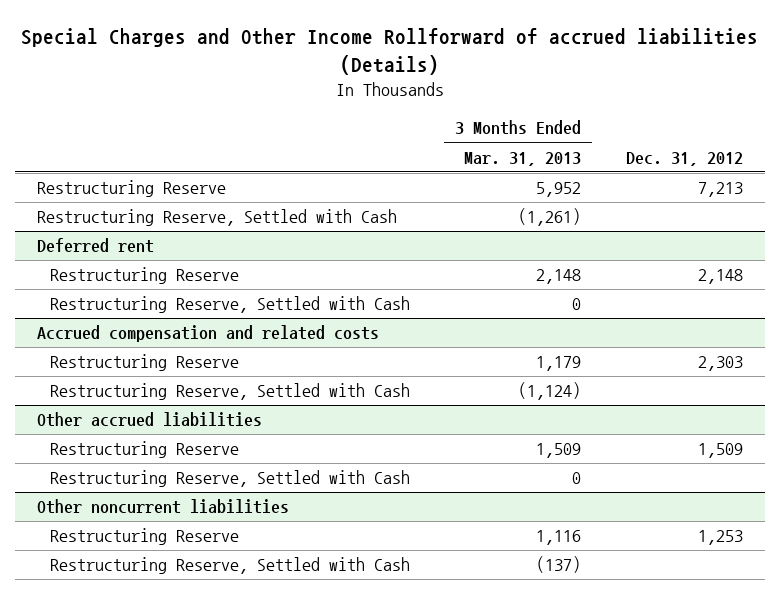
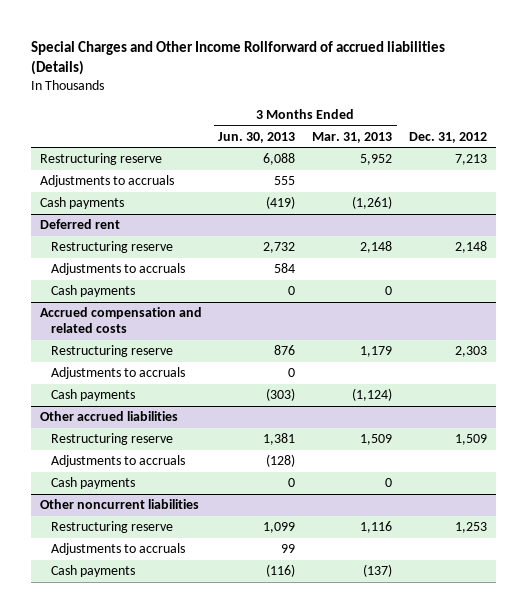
- | 3 Months Ended Mar. 31, 2013 | Dec. 31, 2012
+ | 3 Months Ended Jun. 30, 2013 | 3 Months Ended Mar. 31, 2013 | Dec. 31, 2012
- Restructuring Reserve | 5,952 | 7,213
- Restructuring Reserve, Settled with Cash | (1,261) |
+ Restructuring reserve | 6,088 | 5,952 | 7,213
+ Adjustments to accruals | 555 | |
+ Cash payments | (419) | (1,261) |
@ Deferred rent
- Restructuring Reserve | 2,148 | 2,148
- Restructuring Reserve, Settled with Cash | 0 |
+ Restructuring reserve | 2,732 | 2,148 | 2,148
+ Adjustments to accruals | 584 | |
+ Cash payments | 0 | 0 |
@ Accrued compensation and related costs
- Restructuring Reserve | 1,179 | 2,303
- Restructuring Reserve, Settled with Cash | (1,124) |
+ Restructuring reserve | 876 | 1,179 | 2,303
+ Adjustments to accruals | 0 | |
+ Cash payments | (303) | (1,124) |
@ Other accrued liabilities
- Restructuring Reserve | 1,509 | 1,509
- Restructuring Reserve, Settled with Cash | 0 |
+ Restructuring reserve | 1,381 | 1,509 | 1,509
+ Adjustments to accruals | (128) | |
+ Cash payments | 0 | 0 |
@ Other noncurrent liabilities
- Restructuring Reserve | 1,116 | 1,253
- Restructuring Reserve, Settled with Cash | (137) |
+ Restructuring reserve | 1,099 | 1,116 | 1,253
+ Adjustments to accruals | 99 | |
+ Cash payments | (116) | (137) |

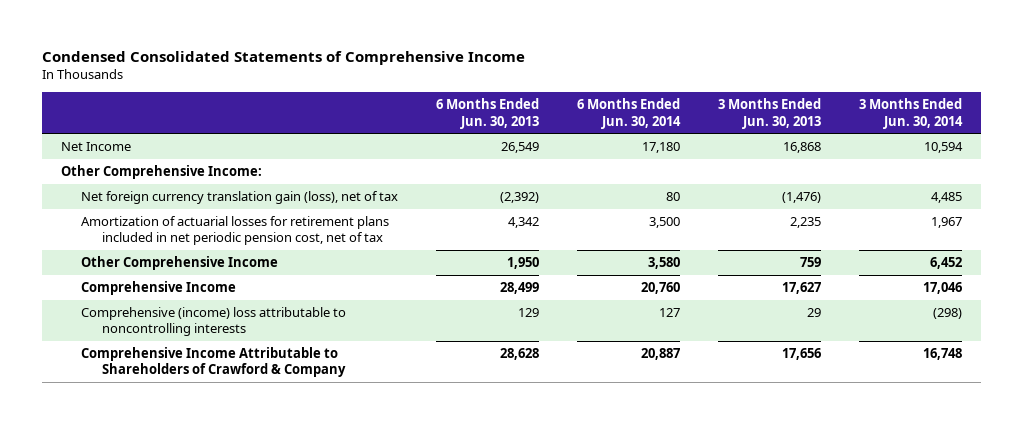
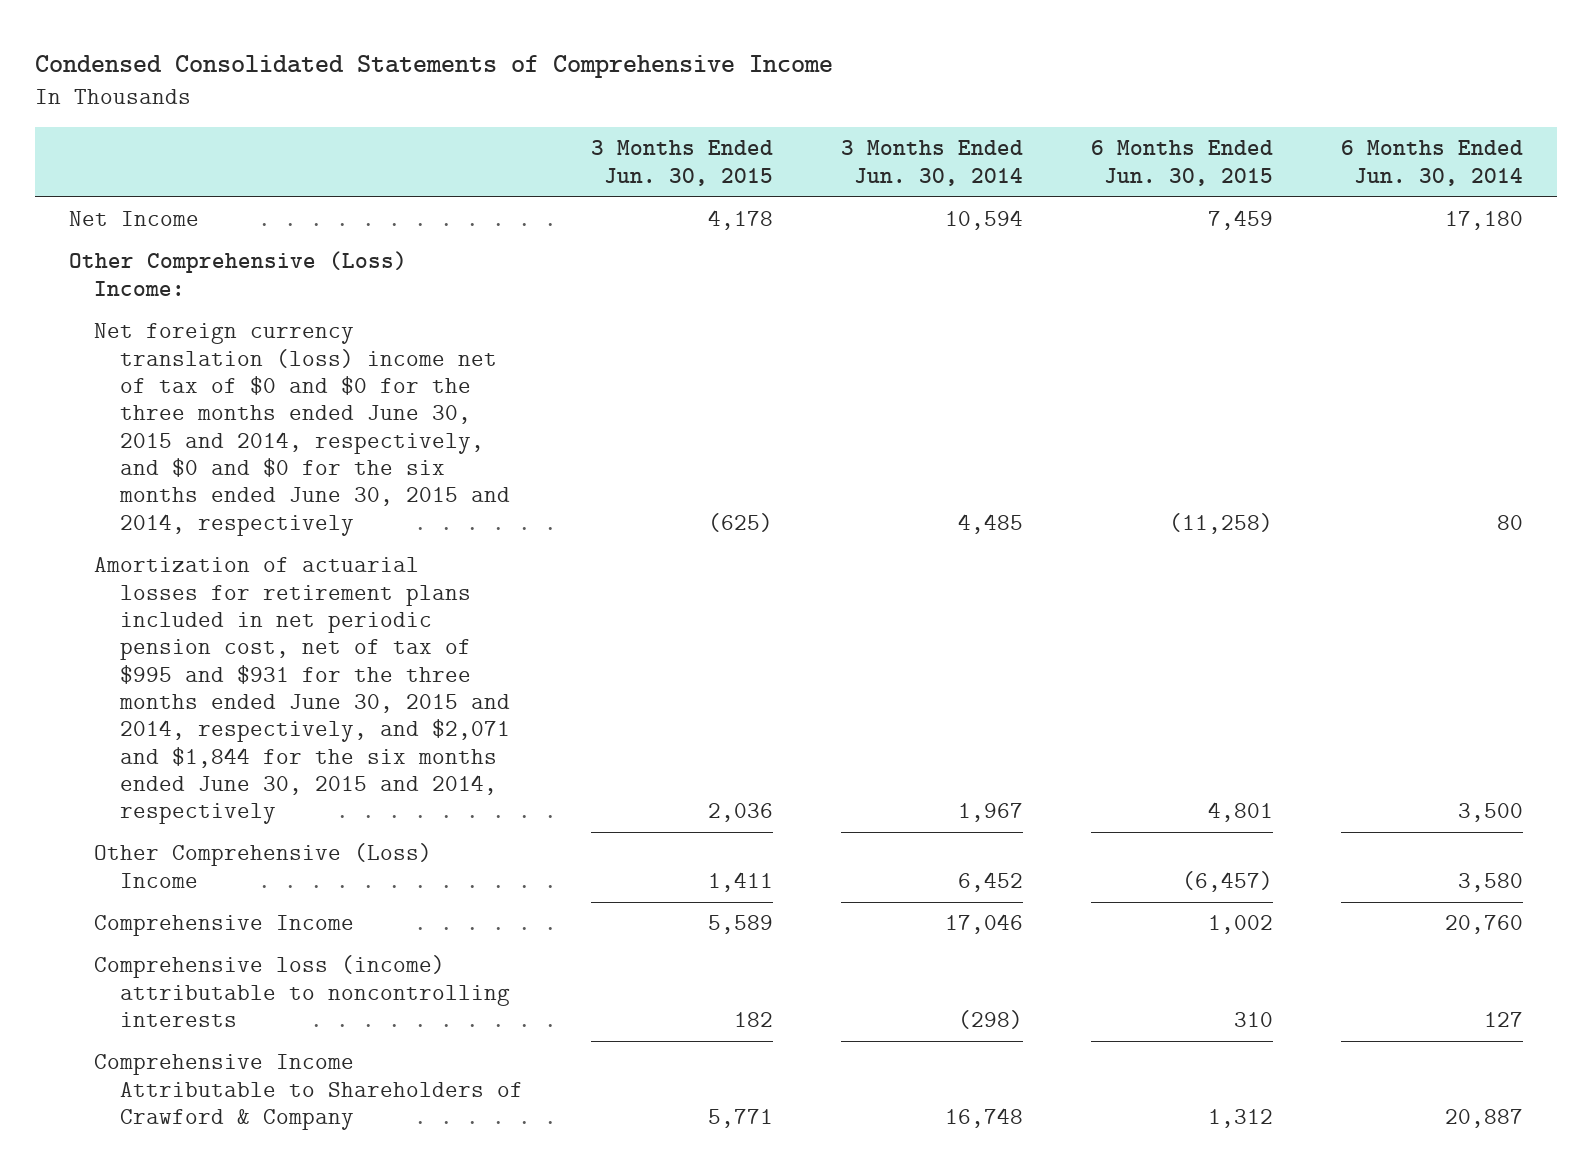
- | 6 Months Ended Jun. 30, 2013 | 6 Months Ended Jun. 30, 2014 | 3 Months Ended Jun. 30, 2013 | 3 Months Ended Jun. 30, 2014
+ | 3 Months Ended Jun. 30, 2015 | 3 Months Ended Jun. 30, 2014 | 6 Months Ended Jun. 30, 2015 | 6 Months Ended Jun. 30, 2014
- Other Comprehensive Income:
- Net foreign currency translation gain (loss), net of tax | (2,392) | 80 | (1,476) | 4,485
- Amortization of actuarial losses for retirement plans included in net periodic pension cost, net of tax | 4,342 | 3,500 | 2,235 | 1,967
- Other Comprehensive Income | 1,950 | 3,580 | 759 | 6,452
+ Other Comprehensive (Loss) Income:
+ Net foreign currency translation (loss) income net of tax of $0 and $0 for the three months ended June 30, 2015 and 2014, respectively, and $0 and $0 for the six months ended June 30, 2015 and 2014, respectively | (625) | 4,485 | (11,258) | 80
+ Amortization of actuarial losses for retirement plans included in net periodic pension cost, net of tax of $995 and $931 for the three months ended June 30, 2015 and 2014, respectively, and $2,071 and $1,844 for the six months ended June 30, 2015 and 2014, respectively | 2,036 | 1,967 | 4,801 | 3,500
+ Other Comprehensive (Loss) Income | 1,411 | 6,452 | (6,457) | 3,580
- Comprehensive (income) loss attributable to noncontrolling interests | 129 | 127 | 29 | (298)
+ Comprehensive loss (income) attributable to noncontrolling interests | 182 | (298) | 310 | 127

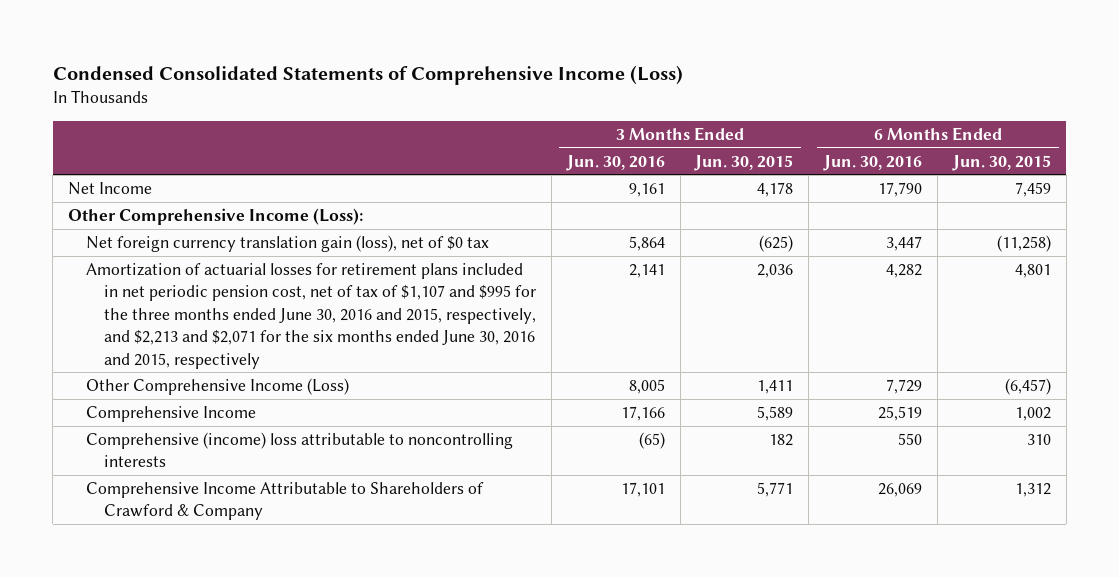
- Condensed Consolidated Statements of Comprehensive Income
+ Condensed Consolidated Statements of Comprehensive Income (Loss)
- | 3 Months Ended Jun. 30, 2015 | 3 Months Ended Jun. 30, 2014 | 6 Months Ended Jun. 30, 2015 | 6 Months Ended Jun. 30, 2014
+ | 3 Months Ended Jun. 30, 2016 | 3 Months Ended Jun. 30, 2015 | 6 Months Ended Jun. 30, 2016 | 6 Months Ended Jun. 30, 2015
- Other Comprehensive (Loss) Income:
- Net foreign currency translation (loss) income net of tax of $0 and $0 for the three months ended June 30, 2015 and 2014, respectively, and $0 and $0 for the six months ended June 30, 2015 and 2014, respectively | (625) | 4,485 | (11,258) | 80
- Amortization of actuarial losses for retirement plans included in net periodic pension cost, net of tax of $995 and $931 for the three months ended June 30, 2015 and 2014, respectively, and $2,071 and $1,844 for the six months ended June 30, 2015 and 2014, respectively | 2,036 | 1,967 | 4,801 | 3,500
- Other Comprehensive (Loss) Income | 1,411 | 6,452 | (6,457) | 3,580
+ Other Comprehensive Income (Loss):
+ Net foreign currency translation gain (loss), net of $0 tax | 5,864 | (625) | 3,447 | (11,258)
+ Amortization of actuarial losses for retirement plans included in net periodic pension cost, net of tax of $1,107 and $995 for the three months ended June 30, 2016 and 2015, respectively, and $2,213 and $2,071 for the six months ended June 30, 2016 and 2015, respectively | 2,141 | 2,036 | 4,282 | 4,801
+ Other Comprehensive Income (Loss) | 8,005 | 1,411 | 7,729 | (6,457)
- Comprehensive loss (income) attributable to noncontrolling interests | 182 | (298) | 310 | 127
+ Comprehensive (income) loss attributable to noncontrolling interests | (65) | 182 | 550 | 310

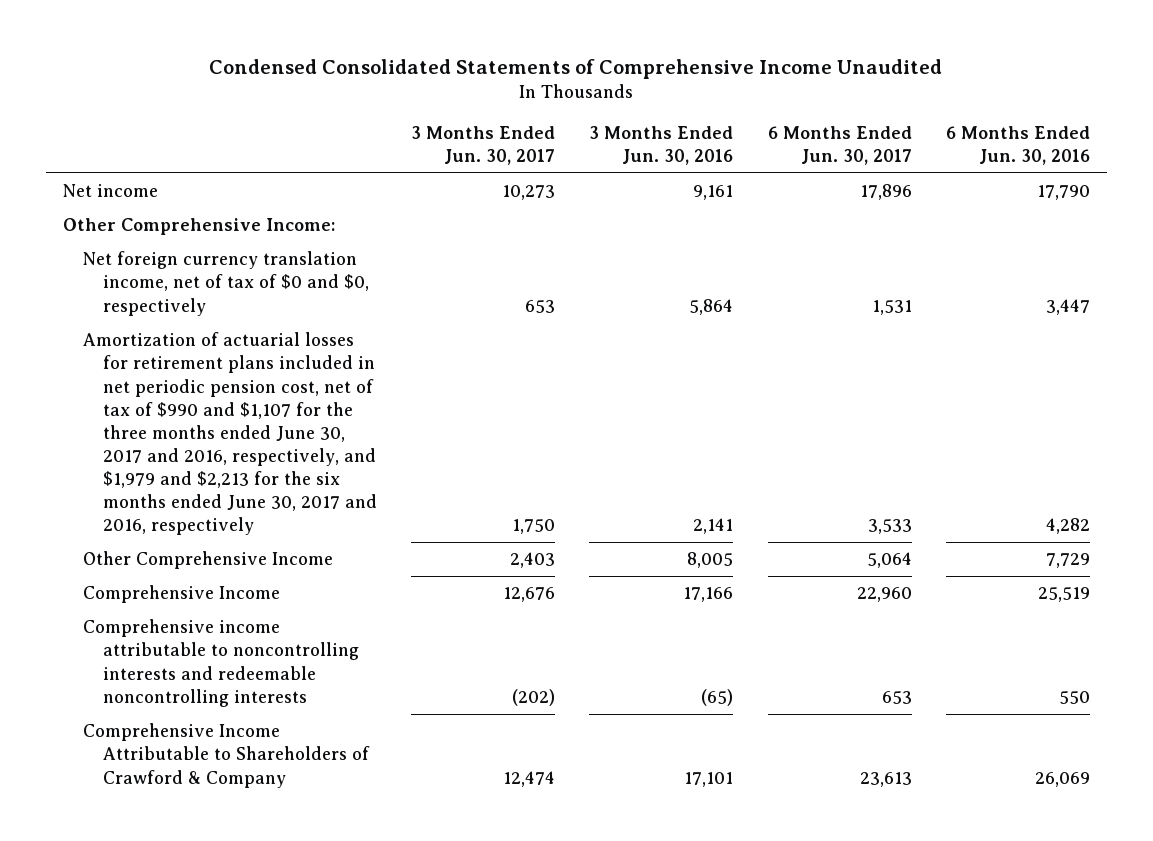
- Condensed Consolidated Statements of Comprehensive Income (Loss)
+ Condensed Consolidated Statements of Comprehensive Income Unaudited
- | 3 Months Ended Jun. 30, 2016 | 3 Months Ended Jun. 30, 2015 | 6 Months Ended Jun. 30, 2016 | 6 Months Ended Jun. 30, 2015
+ | 3 Months Ended Jun. 30, 2017 | 3 Months Ended Jun. 30, 2016 | 6 Months Ended Jun. 30, 2017 | 6 Months Ended Jun. 30, 2016
- Net Income | 9,161 | 4,178 | 17,790 | 7,459
- Other Comprehensive Income (Loss):
- Net foreign currency translation gain (loss), net of $0 tax | 5,864 | (625) | 3,447 | (11,258)
- Amortization of actuarial losses for retirement plans included in net periodic pension cost, net of tax of $1,107 and $995 for the three months ended June 30, 2016 and 2015, respectively, and $2,213 and $2,071 for the six months ended June 30, 2016 and 2015, respectively | 2,141 | 2,036 | 4,282 | 4,801
- Other Comprehensive Income (Loss) | 8,005 | 1,411 | 7,729 | (6,457)
+ Net income | 10,273 | 9,161 | 17,896 | 17,790
+ Other Comprehensive Income:
+ Net foreign currency translation income, net of tax of $0 and $0, respectively | 653 | 5,864 | 1,531 | 3,447
+ Amortization of actuarial losses for retirement plans included in net periodic pension cost, net of tax of $990 and $1,107 for the three months ended June 30, 2017 and 2016, respectively, and $1,979 and $2,213 for the six months ended June 30, 2017 and 2016, respectively | 1,750 | 2,141 | 3,533 | 4,282
+ Other Comprehensive Income | 2,403 | 8,005 | 5,064 | 7,729
- Comprehensive (income) loss attributable to noncontrolling interests | (65) | 182 | 550 | 310
+ Comprehensive income attributable to noncontrolling interests and redeemable noncontrolling interests | (202) | (65) | 653 | 550

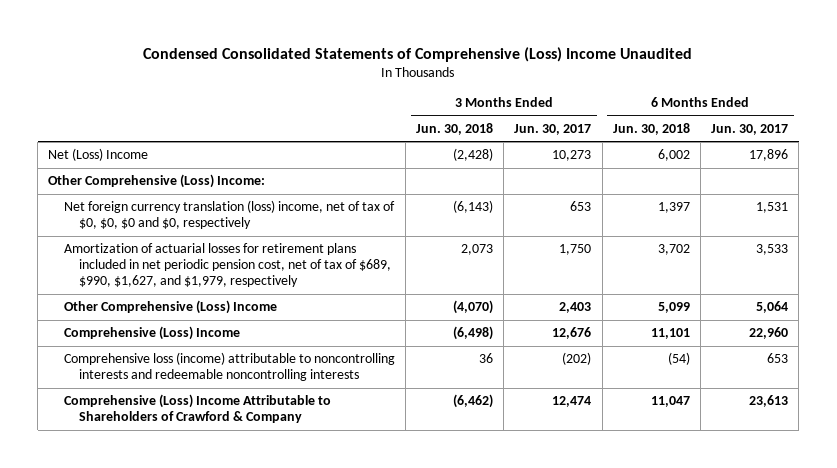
- Condensed Consolidated Statements of Comprehensive Income Unaudited
+ Condensed Consolidated Statements of Comprehensive (Loss) Income Unaudited
- | 3 Months Ended Jun. 30, 2017 | 3 Months Ended Jun. 30, 2016 | 6 Months Ended Jun. 30, 2017 | 6 Months Ended Jun. 30, 2016
+ | 3 Months Ended Jun. 30, 2018 | 3 Months Ended Jun. 30, 2017 | 6 Months Ended Jun. 30, 2018 | 6 Months Ended Jun. 30, 2017
- Net income | 10,273 | 9,161 | 17,896 | 17,790
- Other Comprehensive Income:
- Net foreign currency translation income, net of tax of $0 and $0, respectively | 653 | 5,864 | 1,531 | 3,447
- Amortization of actuarial losses for retirement plans included in net periodic pension cost, net of tax of $990 and $1,107 for the three months ended June 30, 2017 and 2016, respectively, and $1,979 and $2,213 for the six months ended June 30, 2017 and 2016, respectively | 1,750 | 2,141 | 3,533 | 4,282
- Other Comprehensive Income | 2,403 | 8,005 | 5,064 | 7,729
- Comprehensive Income | 12,676 | 17,166 | 22,960 | 25,519
- Comprehensive income attributable to noncontrolling interests and redeemable noncontrolling interests | (202) | (65) | 653 | 550
- Comprehensive Income Attributable to Shareholders of Crawford & Company | 12,474 | 17,101 | 23,613 | 26,069
+ Net (Loss) Income | (2,428) | 10,273 | 6,002 | 17,896
+ Other Comprehensive (Loss) Income:
+ Net foreign currency translation (loss) income, net of tax of $0, $0, $0 and $0, respectively | (6,143) | 653 | 1,397 | 1,531
+ Amortization of actuarial losses for retirement plans included in net periodic pension cost, net of tax of $689, $990, $1,627, and $1,979, respectively | 2,073 | 1,750 | 3,702 | 3,533
+ Other Comprehensive (Loss) Income | (4,070) | 2,403 | 5,099 | 5,064
+ Comprehensive (Loss) Income | (6,498) | 12,676 | 11,101 | 22,960
+ Comprehensive loss (income) attributable to noncontrolling interests and redeemable noncontrolling interests | 36 | (202) | (54) | 653
+ Comprehensive (Loss) Income Attributable to Shareholders of Crawford & Company | (6,462) | 12,474 | 11,047 | 23,613

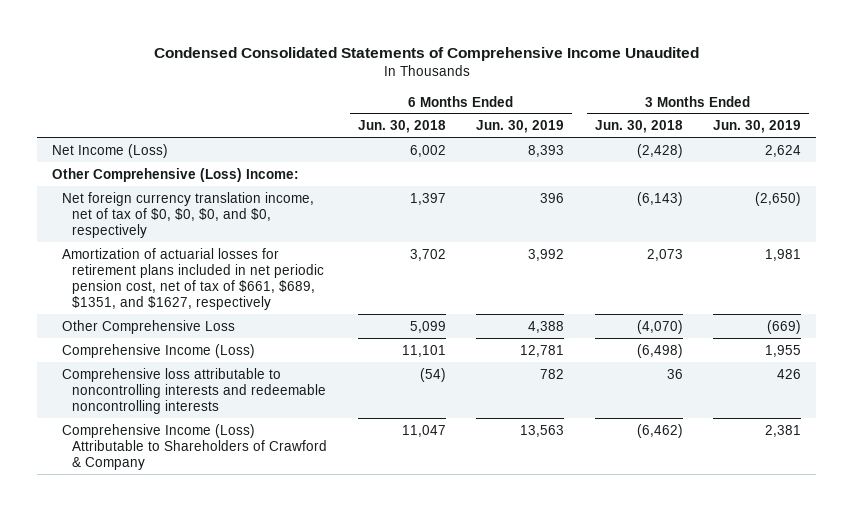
- Condensed Consolidated Statements of Comprehensive (Loss) Income Unaudited
+ Condensed Consolidated Statements of Comprehensive Income Unaudited
- | 3 Months Ended Jun. 30, 2018 | 3 Months Ended Jun. 30, 2017 | 6 Months Ended Jun. 30, 2018 | 6 Months Ended Jun. 30, 2017
+ | 6 Months Ended Jun. 30, 2018 | 6 Months Ended Jun. 30, 2019 | 3 Months Ended Jun. 30, 2018 | 3 Months Ended Jun. 30, 2019
- Net (Loss) Income | (2,428) | 10,273 | 6,002 | 17,896
+ Net Income (Loss) | 6,002 | 8,393 | (2,428) | 2,624
- Net foreign currency translation (loss) income, net of tax of $0, $0, $0 and $0, respectively | (6,143) | 653 | 1,397 | 1,531
- Amortization of actuarial losses for retirement plans included in net periodic pension cost, net of tax of $689, $990, $1,627, and $1,979, respectively | 2,073 | 1,750 | 3,702 | 3,533
- Other Comprehensive (Loss) Income | (4,070) | 2,403 | 5,099 | 5,064
- Comprehensive (Loss) Income | (6,498) | 12,676 | 11,101 | 22,960
- Comprehensive loss (income) attributable to noncontrolling interests and redeemable noncontrolling interests | 36 | (202) | (54) | 653
- Comprehensive (Loss) Income Attributable to Shareholders of Crawford & Company | (6,462) | 12,474 | 11,047 | 23,613
+ Net foreign currency translation income, net of tax of $0, $0, $0, and $0, respectively | 1,397 | 396 | (6,143) | (2,650)
+ Amortization of actuarial losses for retirement plans included in net periodic pension cost, net of tax of $661, $689, $1351, and $1627, respectively | 3,702 | 3,992 | 2,073 | 1,981
+ Other Comprehensive Loss | 5,099 | 4,388 | (4,070) | (669)
+ Comprehensive Income (Loss) | 11,101 | 12,781 | (6,498) | 1,955
+ Comprehensive loss attributable to noncontrolling interests and redeemable noncontrolling interests | (54) | 782 | 36 | 426
+ Comprehensive Income (Loss) Attributable to Shareholders of Crawford & Company | 11,047 | 13,563 | (6,462) | 2,381

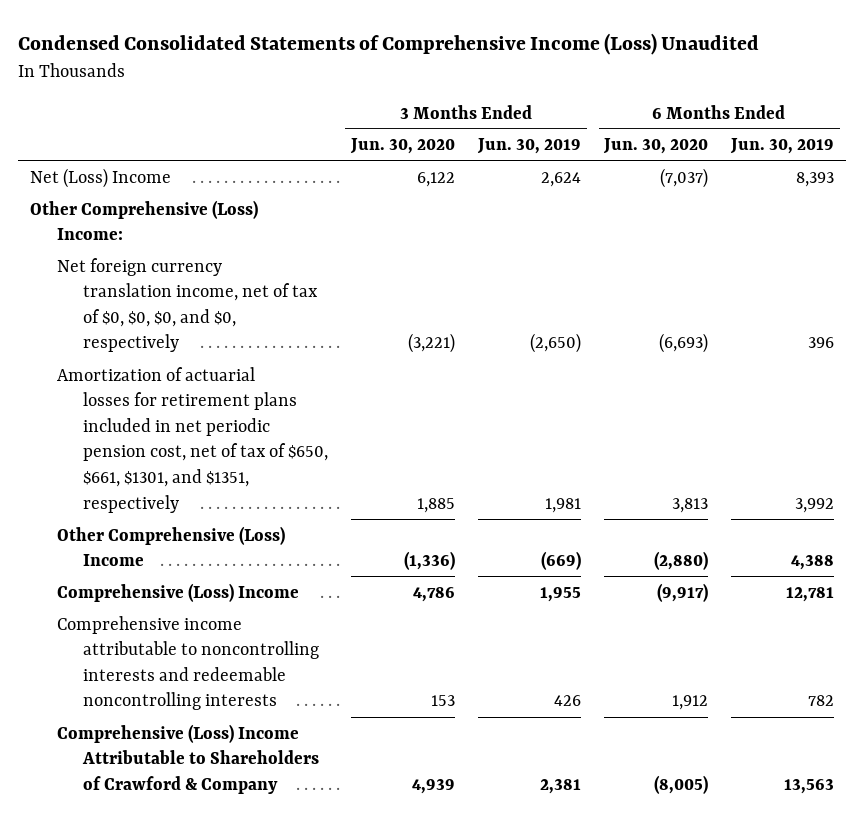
- Condensed Consolidated Statements of Comprehensive Income Unaudited
+ Condensed Consolidated Statements of Comprehensive Income (Loss) Unaudited
- | 6 Months Ended Jun. 30, 2018 | 6 Months Ended Jun. 30, 2019 | 3 Months Ended Jun. 30, 2018 | 3 Months Ended Jun. 30, 2019
+ | 3 Months Ended Jun. 30, 2020 | 3 Months Ended Jun. 30, 2019 | 6 Months Ended Jun. 30, 2020 | 6 Months Ended Jun. 30, 2019
- Net Income (Loss) | 6,002 | 8,393 | (2,428) | 2,624
+ Net (Loss) Income | 6,122 | 2,624 | (7,037) | 8,393
- Amortization of actuarial losses for retirement plans included in net periodic pension cost, net of tax of $661, $689, $1351, and $1627, respectively | 3,702 | 3,992 | 2,073 | 1,981
- Other Comprehensive Loss | 5,099 | 4,388 | (4,070) | (669)
- Comprehensive Income (Loss) | 11,101 | 12,781 | (6,498) | 1,955
- Comprehensive loss attributable to noncontrolling interests and redeemable noncontrolling interests | (54) | 782 | 36 | 426
- Comprehensive Income (Loss) Attributable to Shareholders of Crawford & Company | 11,047 | 13,563 | (6,462) | 2,381
+ Amortization of actuarial losses for retirement plans included in net periodic pension cost, net of tax of $650, $661, $1301, and $1351, respectively | 1,885 | 1,981 | 3,813 | 3,992
+ Other Comprehensive (Loss) Income | (1,336) | (669) | (2,880) | 4,388
+ Comprehensive (Loss) Income | 4,786 | 1,955 | (9,917) | 12,781
+ Comprehensive income attributable to noncontrolling interests and redeemable noncontrolling interests | 153 | 426 | 1,912 | 782
+ Comprehensive (Loss) Income Attributable to Shareholders of Crawford & Company | 4,939 | 2,381 | (8,005) | 13,563

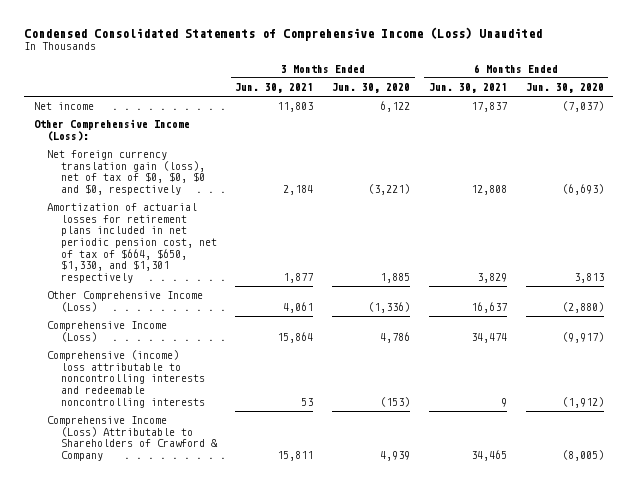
- | 3 Months Ended Jun. 30, 2020 | 3 Months Ended Jun. 30, 2019 | 6 Months Ended Jun. 30, 2020 | 6 Months Ended Jun. 30, 2019
+ | 3 Months Ended Jun. 30, 2021 | 3 Months Ended Jun. 30, 2020 | 6 Months Ended Jun. 30, 2021 | 6 Months Ended Jun. 30, 2020
- Net (Loss) Income | 6,122 | 2,624 | (7,037) | 8,393
- Other Comprehensive (Loss) Income:
- Net foreign currency translation income, net of tax of $0, $0, $0, and $0, respectively | (3,221) | (2,650) | (6,693) | 396
- Amortization of actuarial losses for retirement plans included in net periodic pension cost, net of tax of $650, $661, $1301, and $1351, respectively | 1,885 | 1,981 | 3,813 | 3,992
- Other Comprehensive (Loss) Income | (1,336) | (669) | (2,880) | 4,388
- Comprehensive (Loss) Income | 4,786 | 1,955 | (9,917) | 12,781
- Comprehensive income attributable to noncontrolling interests and redeemable noncontrolling interests | 153 | 426 | 1,912 | 782
- Comprehensive (Loss) Income Attributable to Shareholders of Crawford & Company | 4,939 | 2,381 | (8,005) | 13,563
+ Net income | 11,803 | 6,122 | 17,837 | (7,037)
+ Other Comprehensive Income (Loss):
+ Net foreign currency translation gain (loss), net of tax of $0, $0, $0 and $0, respectively | 2,184 | (3,221) | 12,808 | (6,693)
+ Amortization of actuarial losses for retirement plans included in net periodic pension cost, net of tax of $664, $650, $1,330, and $1,301 respectively | 1,877 | 1,885 | 3,829 | 3,813
+ Other Comprehensive Income (Loss) | 4,061 | (1,336) | 16,637 | (2,880)
+ Comprehensive Income (Loss) | 15,864 | 4,786 | 34,474 | (9,917)
+ Comprehensive (income) loss attributable to noncontrolling interests and redeemable noncontrolling interests | 53 | (153) | 9 | (1,912)
+ Comprehensive Income (Loss) Attributable to Shareholders of Crawford & Company | 15,811 | 4,939 | 34,465 | (8,005)

